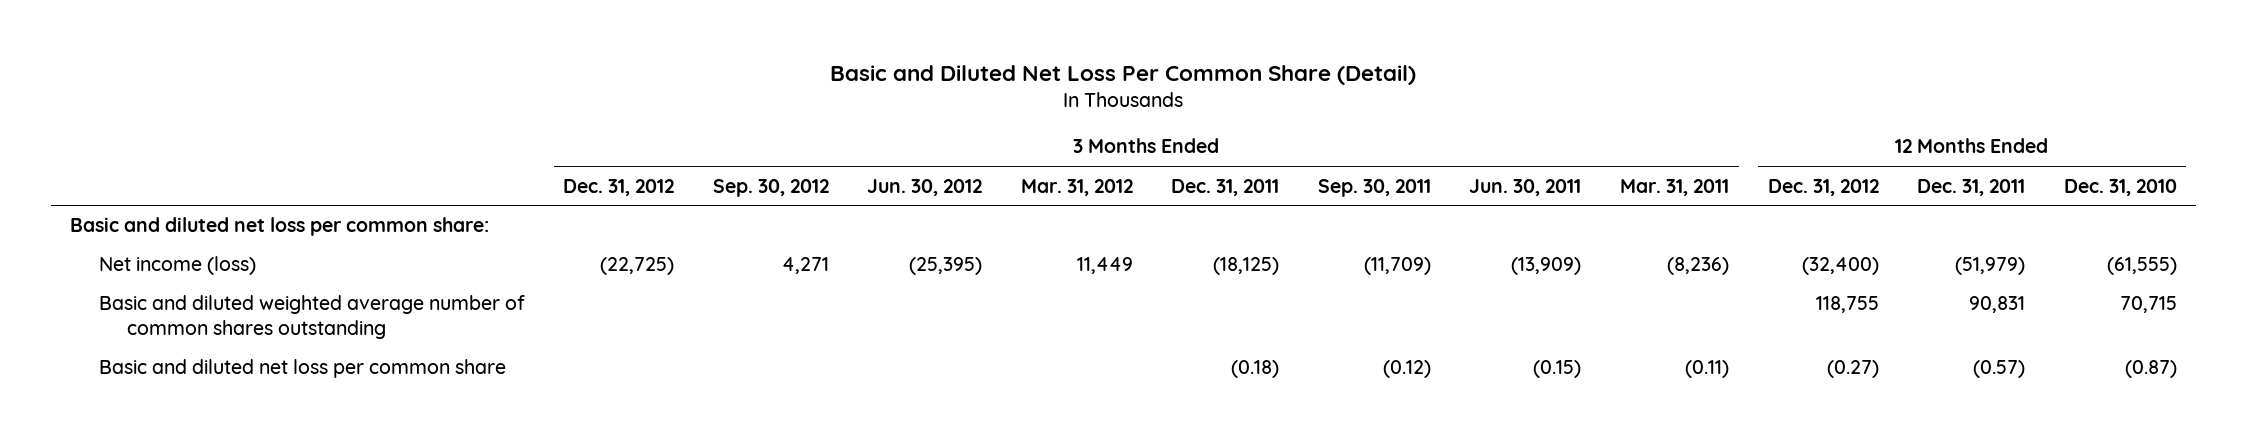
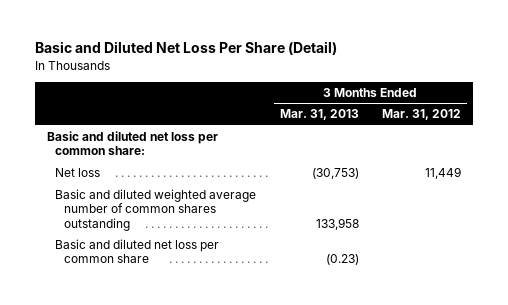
- Basic and Diluted Net Loss Per Common Share (Detail)
+ Basic and Diluted Net Loss Per Share (Detail)
- | 3 Months Ended Dec. 31, 2012 | 3 Months Ended Sep. 30, 2012 | 3 Months Ended Jun. 30, 2012 | 3 Months Ended Mar. 31, 2012 | 3 Months Ended Dec. 31, 2011 | 3 Months Ended Sep. 30, 2011 | 3 Months Ended Jun. 30, 2011 | 3 Months Ended Mar. 31, 2011 | 12 Months Ended Dec. 31, 2012 | 12 Months Ended Dec. 31, 2011 | 12 Months Ended Dec. 31, 2010
+ | 3 Months Ended Mar. 31, 2013 | 3 Months Ended Mar. 31, 2012
- Net income (loss) | (22,725) | 4,271 | (25,395) | 11,449 | (18,125) | (11,709) | (13,909) | (8,236) | (32,400) | (51,979) | (61,555)
+ Net loss | (30,753) | 11,449

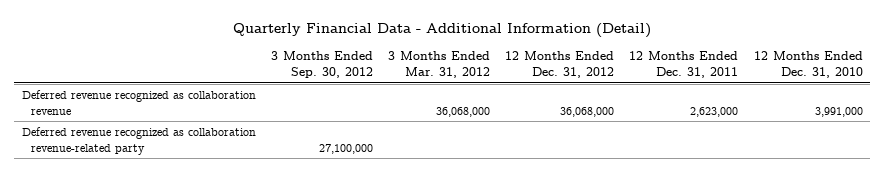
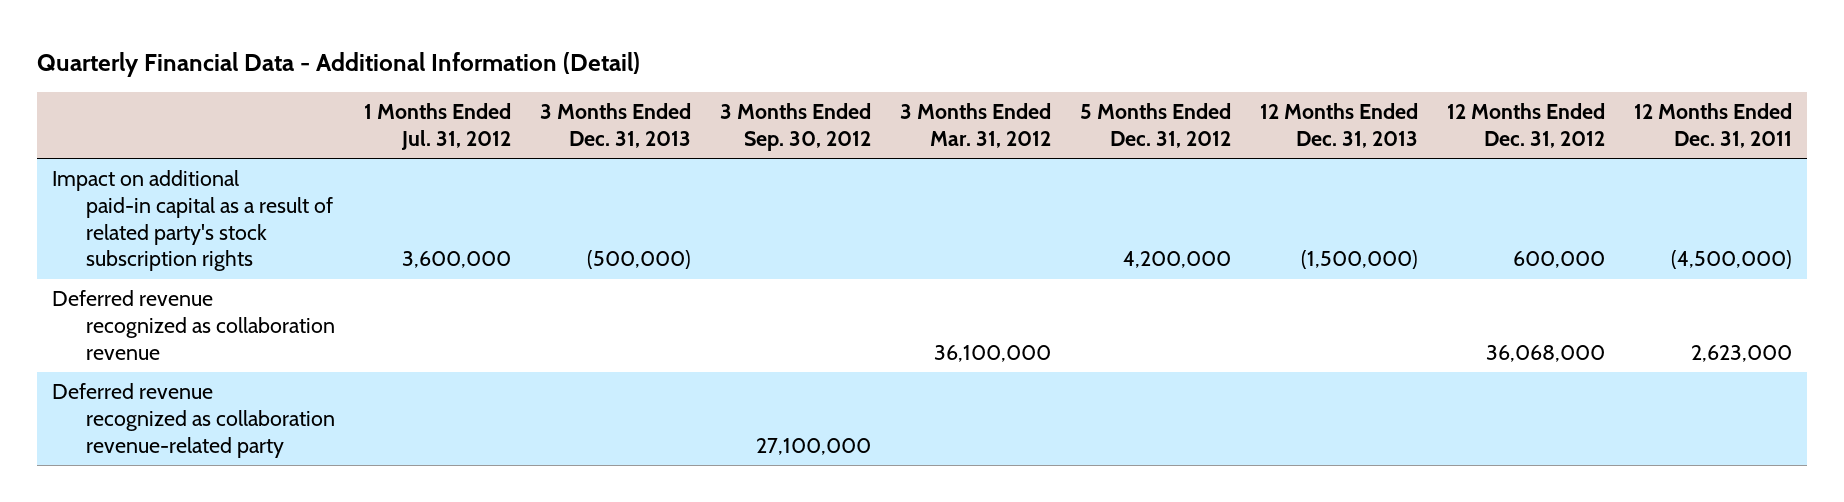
- | 3 Months Ended Sep. 30, 2012 | 3 Months Ended Mar. 31, 2012 | 12 Months Ended Dec. 31, 2012 | 12 Months Ended Dec. 31, 2011 | 12 Months Ended Dec. 31, 2010
+ | 1 Months Ended Jul. 31, 2012 | 3 Months Ended Dec. 31, 2013 | 3 Months Ended Sep. 30, 2012 | 3 Months Ended Mar. 31, 2012 | 5 Months Ended Dec. 31, 2012 | 12 Months Ended Dec. 31, 2013 | 12 Months Ended Dec. 31, 2012 | 12 Months Ended Dec. 31, 2011
- Deferred revenue recognized as collaboration revenue | | 36,068,000 | 36,068,000 | 2,623,000 | 3,991,000
+ Impact on additional paid-in capital as a result of related party's stock subscription rights | 3,600,000 | (500,000) | | | 4,200,000 | (1,500,000) | 600,000 | (4,500,000)
+ Deferred revenue recognized as collaboration revenue | | | | 36,100,000 | | | 36,068,000 | 2,623,000

